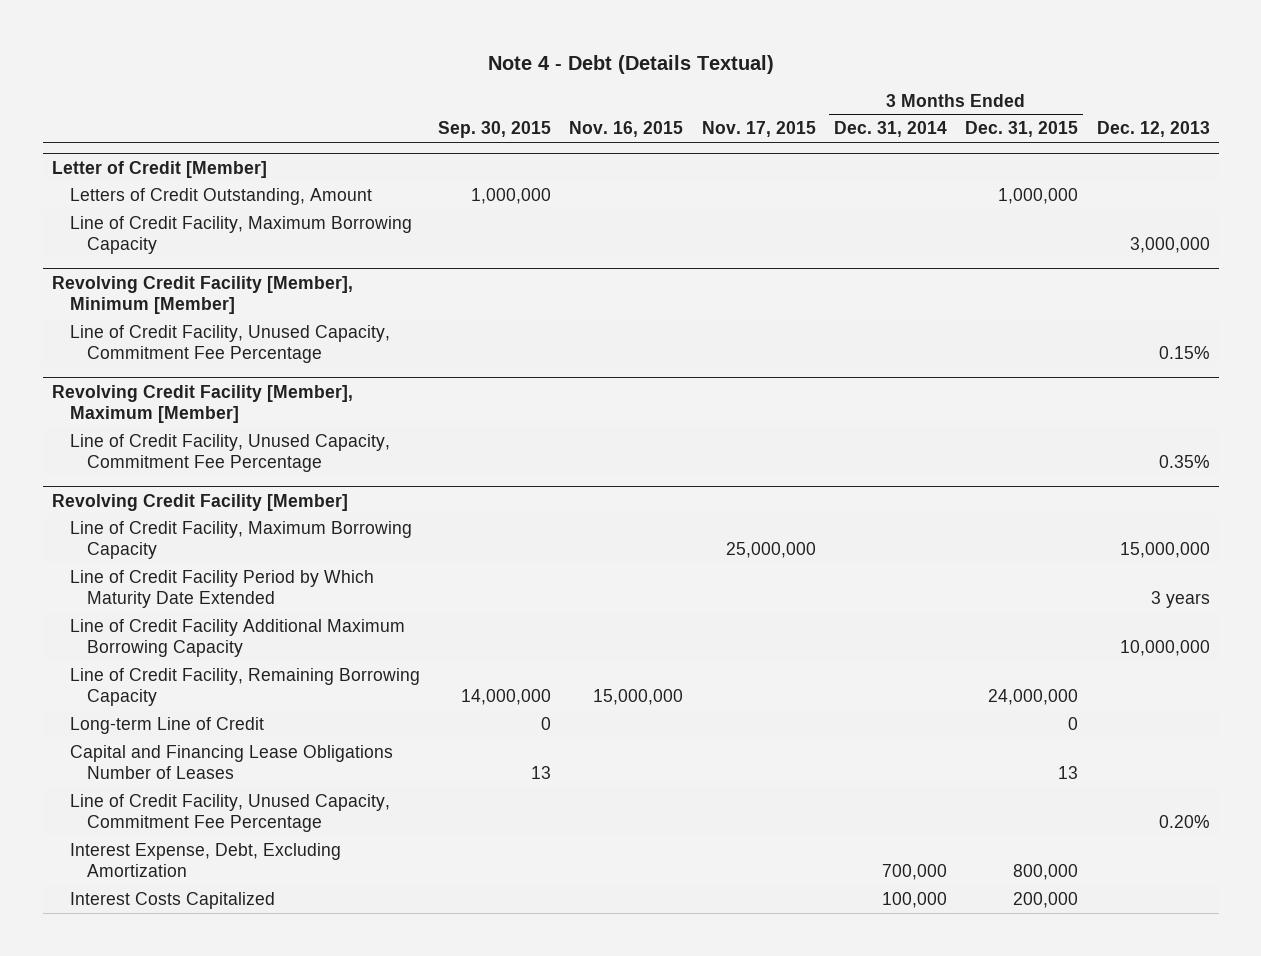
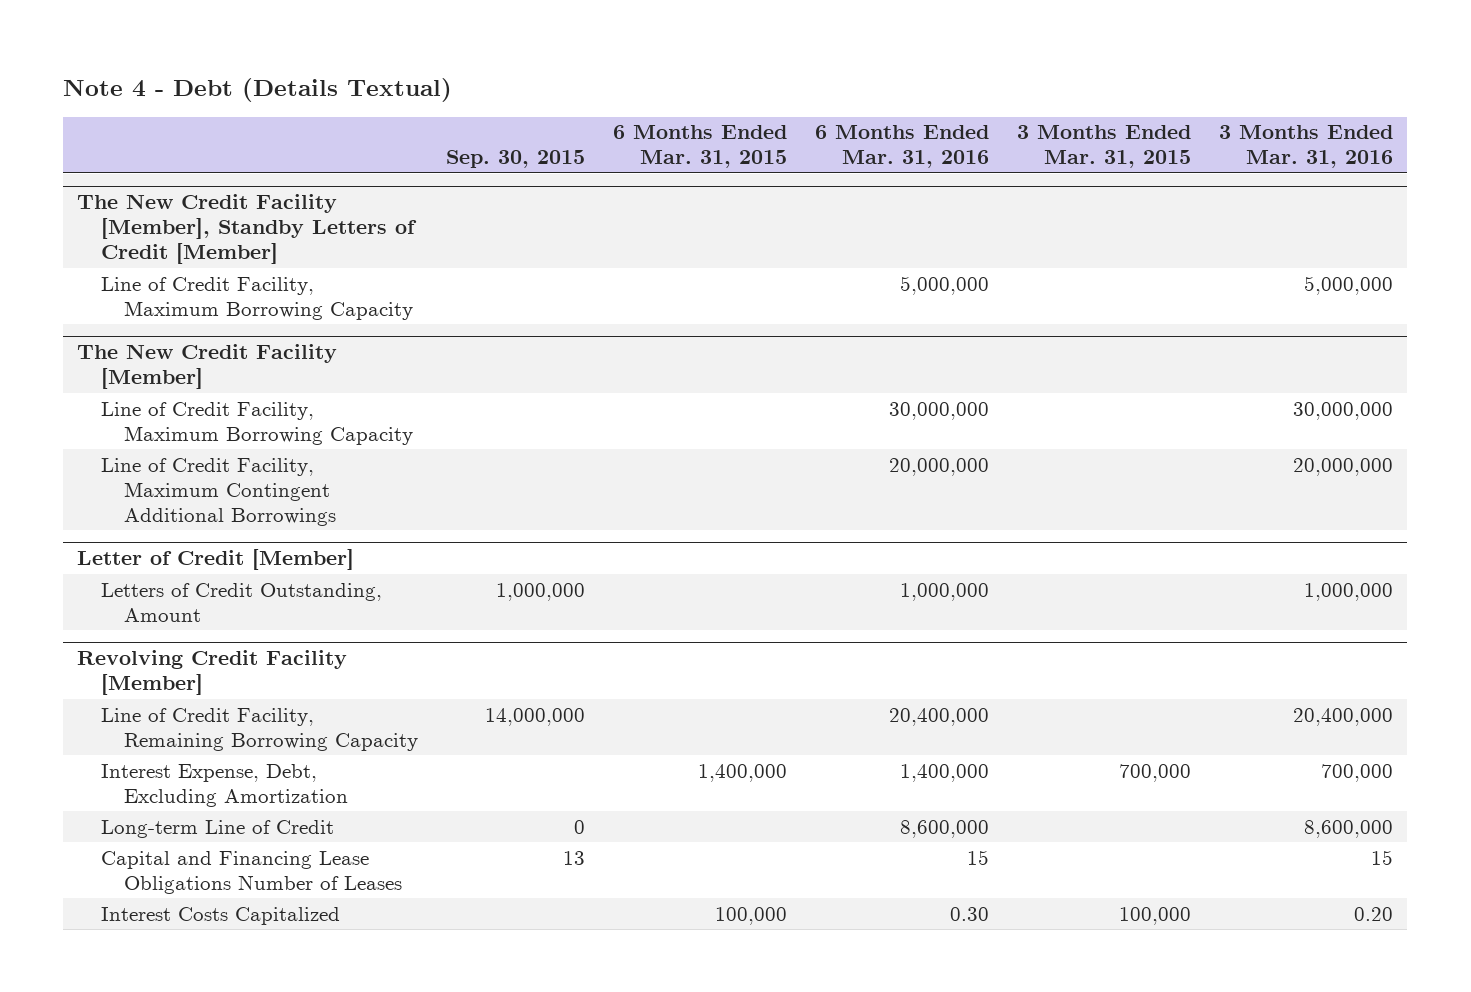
- | Sep. 30, 2015 | Nov. 16, 2015 | Nov. 17, 2015 | 3 Months Ended Dec. 31, 2014 | 3 Months Ended Dec. 31, 2015 | Dec. 12, 2013
+ | Sep. 30, 2015 | 6 Months Ended Mar. 31, 2015 | 6 Months Ended Mar. 31, 2016 | 3 Months Ended Mar. 31, 2015 | 3 Months Ended Mar. 31, 2016
+ The New Credit Facility [Member], Standby Letters of Credit [Member]
+ Line of Credit Facility, Maximum Borrowing Capacity | | | 5,000,000 | | 5,000,000
+ The New Credit Facility [Member]
+ Line of Credit Facility, Maximum Borrowing Capacity | | | 30,000,000 | | 30,000,000
+ Line of Credit Facility, Maximum Contingent Additional Borrowings | | | 20,000,000 | | 20,000,000
@ Letter of Credit [Member]
- Line of Credit Facility, Maximum Borrowing Capacity | | | | | | 3,000,000
- Revolving Credit Facility [Member], Minimum [Member]
- Line of Credit Facility, Unused Capacity, Commitment Fee Percentage | | | | | | 0.15%
- Revolving Credit Facility [Member], Maximum [Member]
- Line of Credit Facility, Unused Capacity, Commitment Fee Percentage | | | | | | 0.35%
@ Revolving Credit Facility [Member]
- Line of Credit Facility, Maximum Borrowing Capacity | | | 25,000,000 | | | 15,000,000
- Line of Credit Facility Period by Which Maturity Date Extended | | | | | | 3 years
- Line of Credit Facility Additional Maximum Borrowing Capacity | | | | | | 10,000,000
moved up: Interest Expense, Debt, Excluding Amortization | | 1,400,000 | 1,400,000 | 700,000 | 700,000
- Line of Credit Facility, Unused Capacity, Commitment Fee Percentage | | | | | | 0.20%

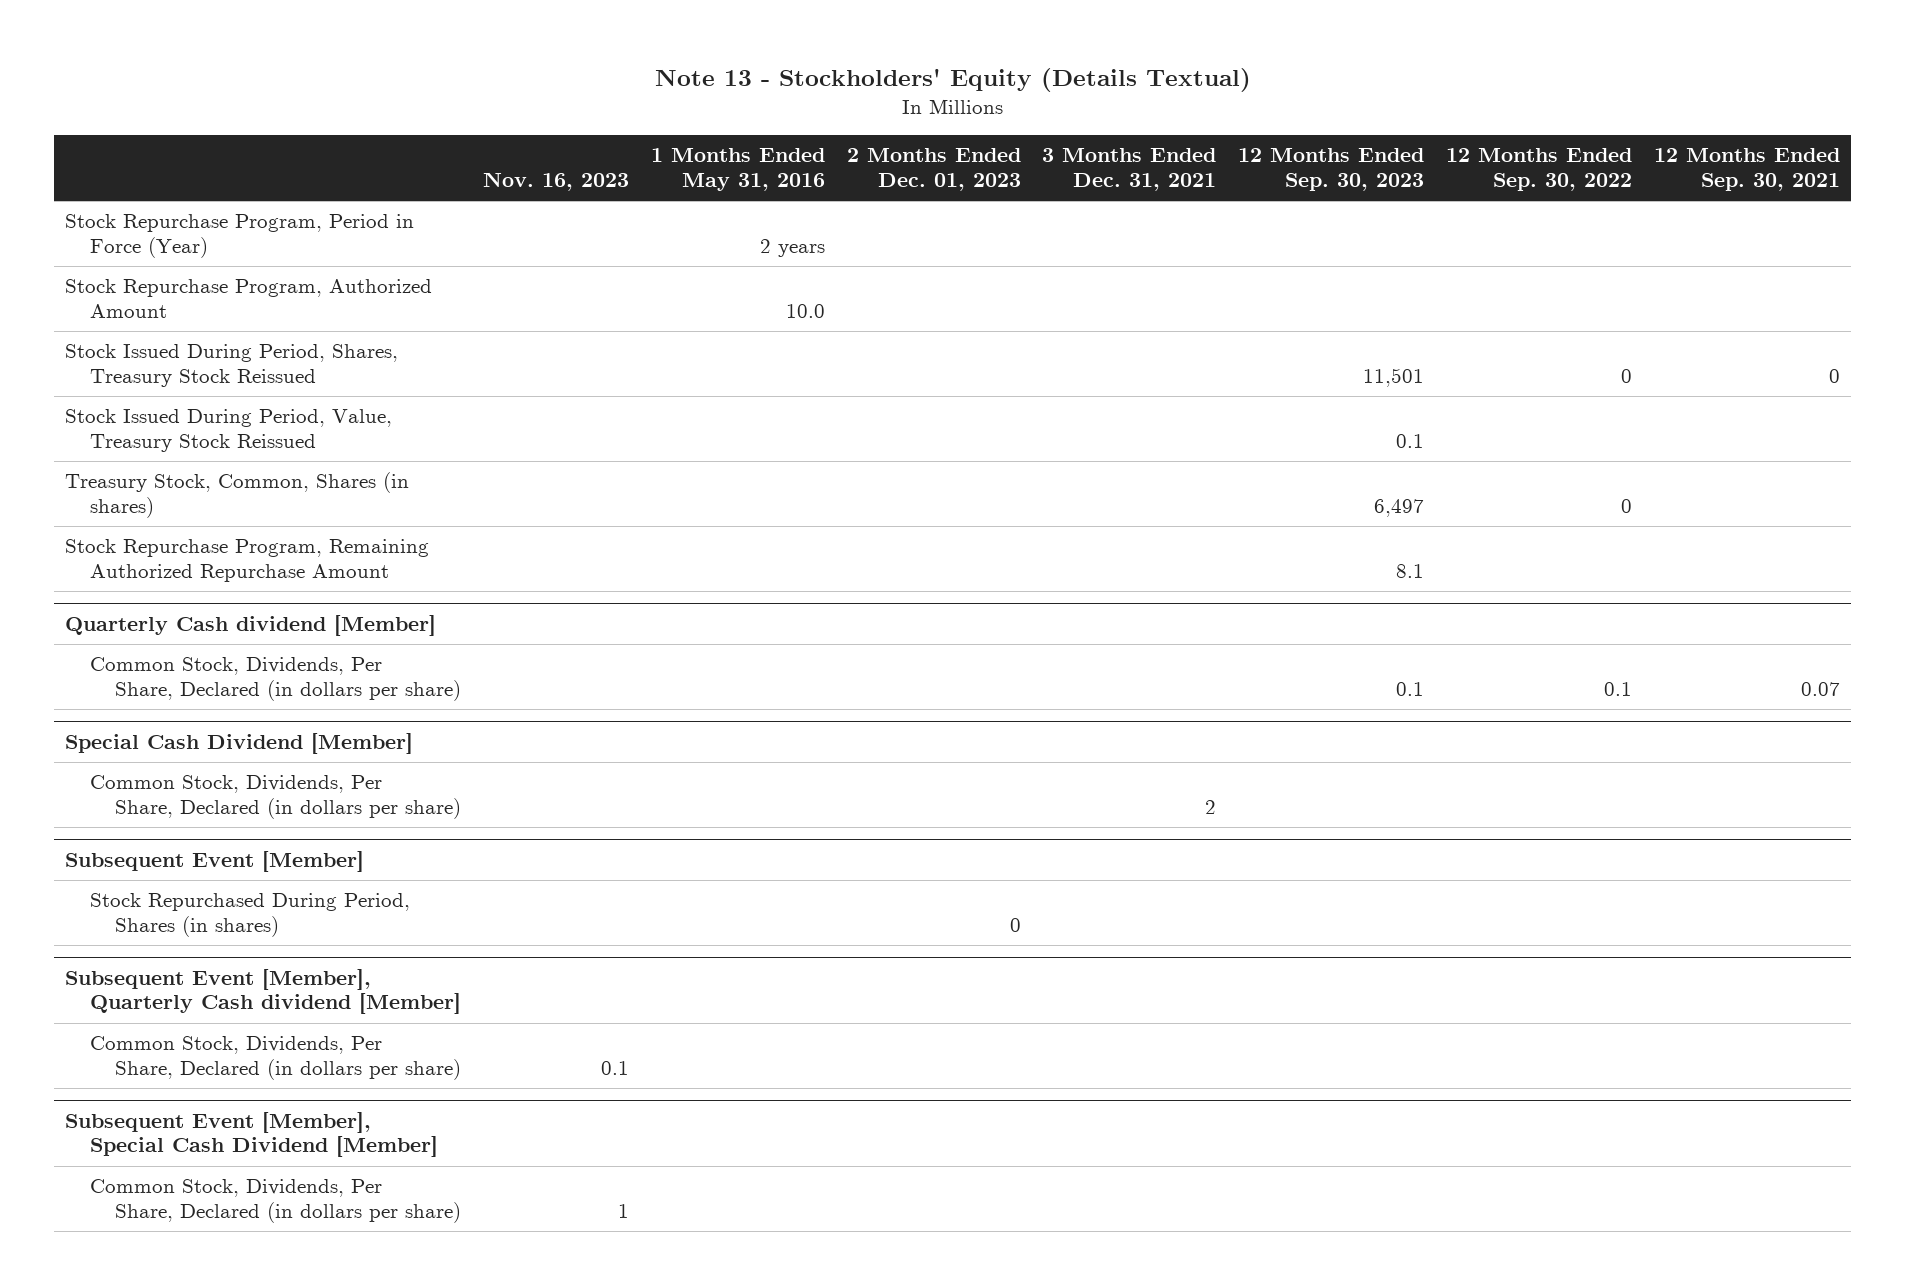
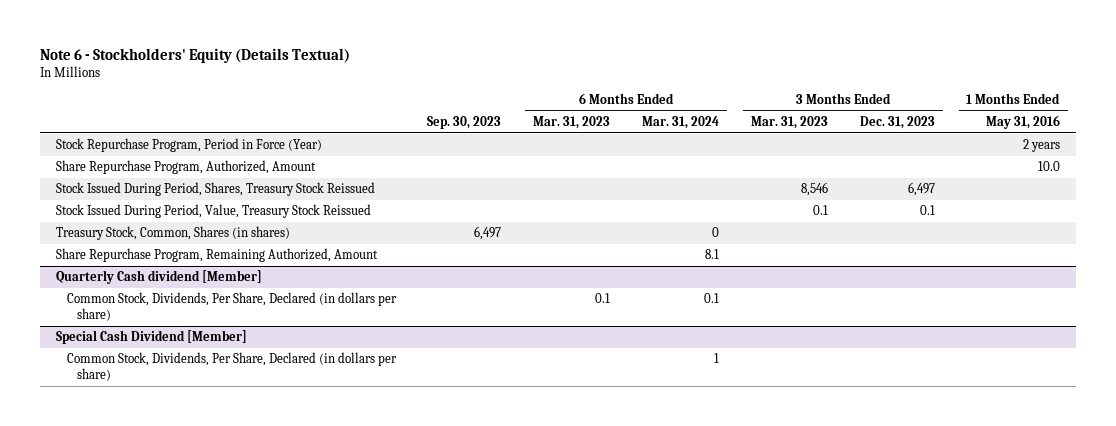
- Note 13 - Stockholders' Equity (Details Textual)
+ Note 6 - Stockholders' Equity (Details Textual)
- | Nov. 16, 2023 | 1 Months Ended May 31, 2016 | 2 Months Ended Dec. 01, 2023 | 3 Months Ended Dec. 31, 2021 | 12 Months Ended Sep. 30, 2023 | 12 Months Ended Sep. 30, 2022 | 12 Months Ended Sep. 30, 2021
+ | Sep. 30, 2023 | 6 Months Ended Mar. 31, 2023 | 6 Months Ended Mar. 31, 2024 | 3 Months Ended Mar. 31, 2023 | 3 Months Ended Dec. 31, 2023 | 1 Months Ended May 31, 2016
- Stock Repurchase Program, Authorized Amount | | 10.0 | | | | |
+ Share Repurchase Program, Authorized, Amount | | | | | | 10.0
- Stock Repurchase Program, Remaining Authorized Repurchase Amount | | | | | 8.1 | |
+ Share Repurchase Program, Remaining Authorized, Amount | | | 8.1 | | |
- Subsequent Event [Member]
- Stock Repurchased During Period, Shares (in shares) | | | 0 | | | |
- Subsequent Event [Member], Quarterly Cash dividend [Member]
- Common Stock, Dividends, Per Share, Declared (in dollars per share) | 0.1 | | | | | |
- Subsequent Event [Member], Special Cash Dividend [Member]
- Common Stock, Dividends, Per Share, Declared (in dollars per share) | 1 | | | | | |

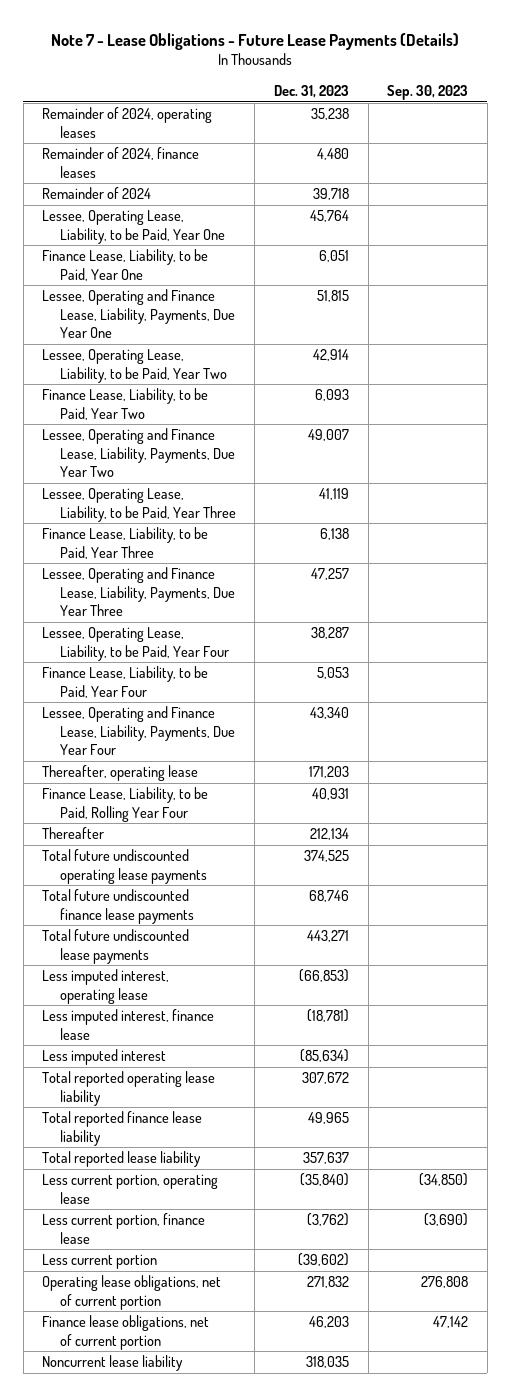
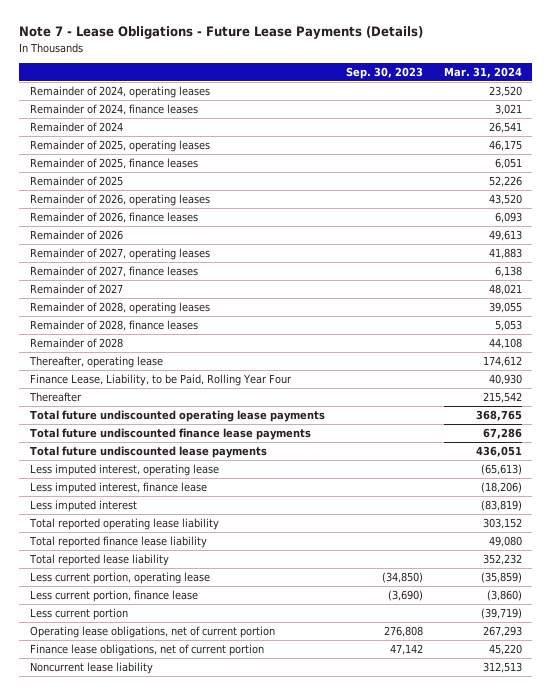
- | Dec. 31, 2023 | Sep. 30, 2023
+ | Sep. 30, 2023 | Mar. 31, 2024
- Lessee, Operating Lease, Liability, to be Paid, Year One | 45,764 |
- Finance Lease, Liability, to be Paid, Year One | 6,051 |
- Lessee, Operating and Finance Lease, Liability, Payments, Due Year One | 51,815 |
- Lessee, Operating Lease, Liability, to be Paid, Year Two | 42,914 |
- Finance Lease, Liability, to be Paid, Year Two | 6,093 |
- Lessee, Operating and Finance Lease, Liability, Payments, Due Year Two | 49,007 |
- Lessee, Operating Lease, Liability, to be Paid, Year Three | 41,119 |
- Finance Lease, Liability, to be Paid, Year Three | 6,138 |
- Lessee, Operating and Finance Lease, Liability, Payments, Due Year Three | 47,257 |
- Lessee, Operating Lease, Liability, to be Paid, Year Four | 38,287 |
- Finance Lease, Liability, to be Paid, Year Four | 5,053 |
- Lessee, Operating and Finance Lease, Liability, Payments, Due Year Four | 43,340 |
+ Remainder of 2025, operating leases | | 46,175
+ Remainder of 2025, finance leases | | 6,051
+ Remainder of 2025 | | 52,226
+ Remainder of 2026, operating leases | | 43,520
+ Remainder of 2026, finance leases | | 6,093
+ Remainder of 2026 | | 49,613
+ Remainder of 2027, operating leases | | 41,883
+ Remainder of 2027, finance leases | | 6,138
+ Remainder of 2027 | | 48,021
+ Remainder of 2028, operating leases | | 39,055
+ Remainder of 2028, finance leases | | 5,053
+ Remainder of 2028 | | 44,108

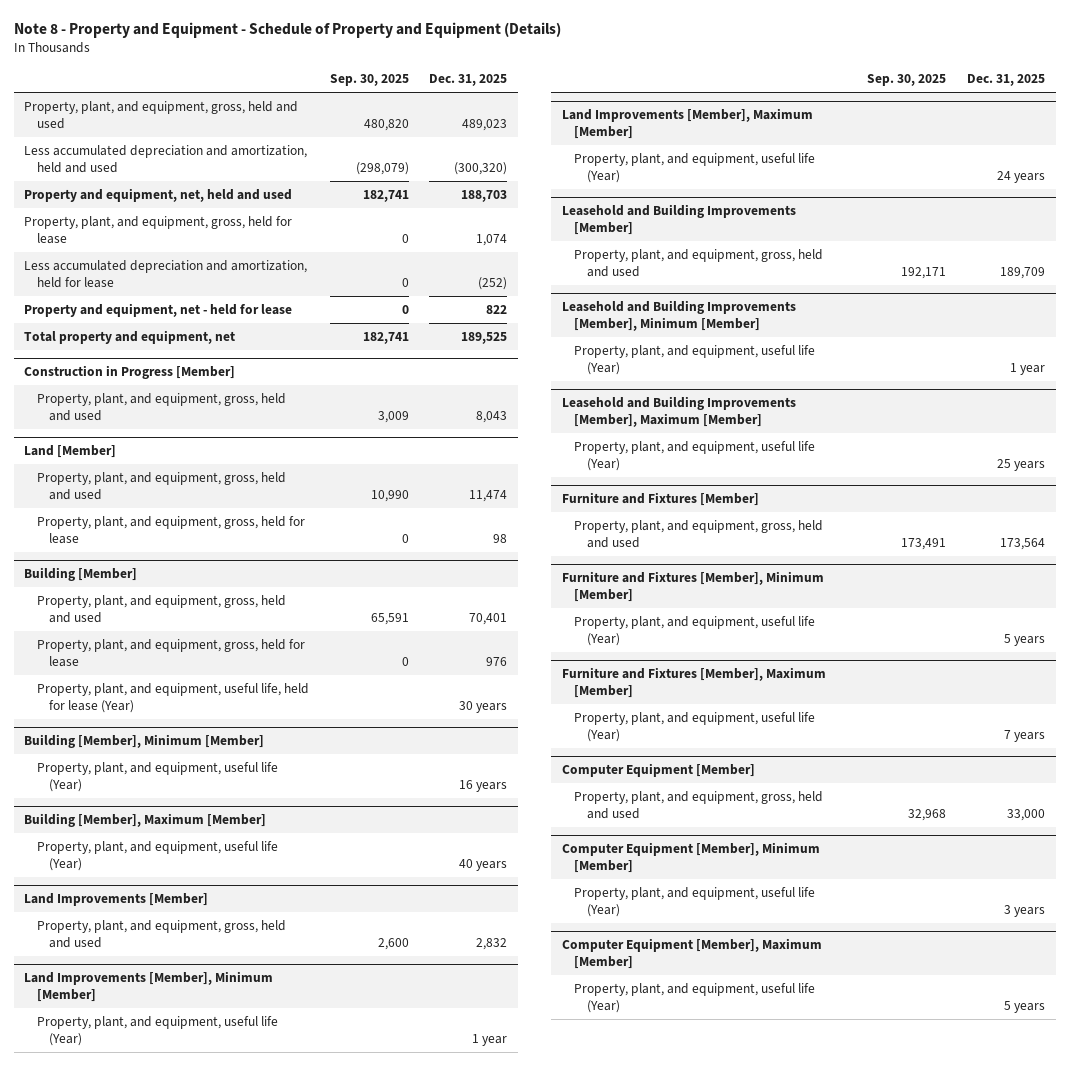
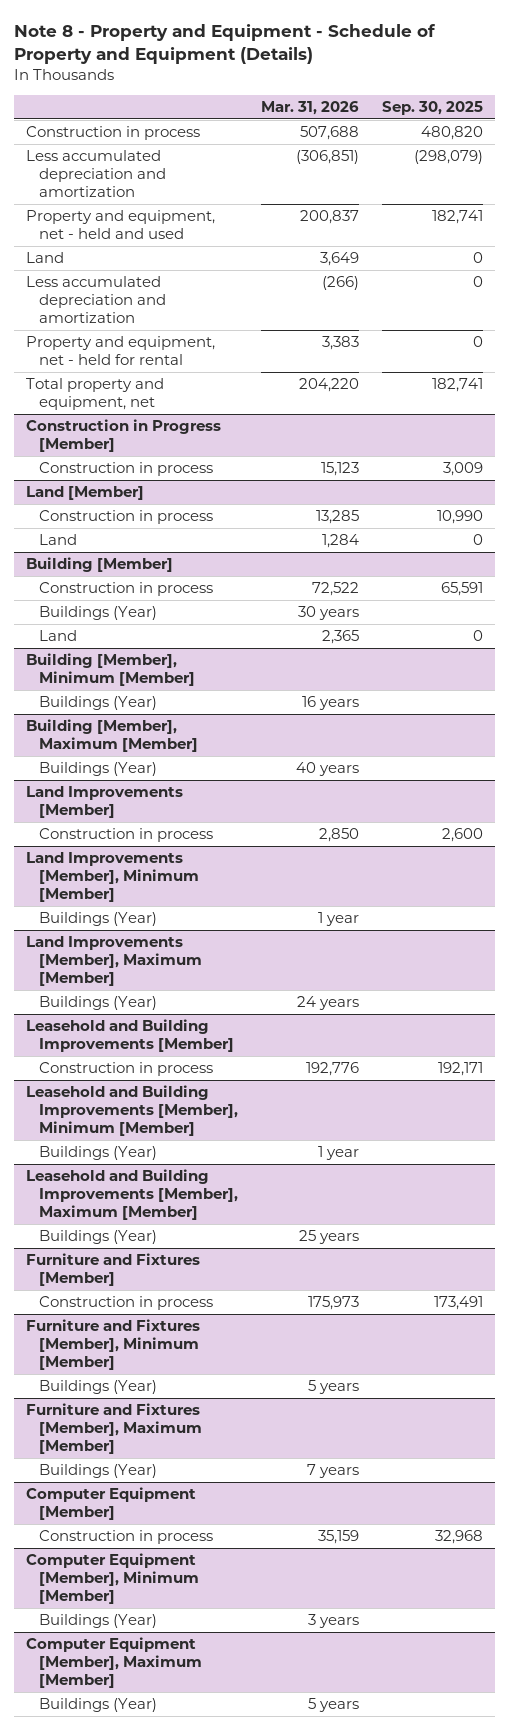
- | Sep. 30, 2025 | Dec. 31, 2025
+ | Mar. 31, 2026 | Sep. 30, 2025
- Property, plant, and equipment, gross, held and used | 480,820 | 489,023
- Less accumulated depreciation and amortization, held and used | (298,079) | (300,320)
- Property and equipment, net, held and used | 182,741 | 188,703
- Property, plant, and equipment, gross, held for lease | 0 | 1,074
- Less accumulated depreciation and amortization, held for lease | 0 | (252)
- Property and equipment, net - held for lease | 0 | 822
+ Construction in process | 507,688 | 480,820
+ Less accumulated depreciation and amortization | (306,851) | (298,079)
+ Property and equipment, net - held and used | 200,837 | 182,741
+ Land | 3,649 | 0
+ Less accumulated depreciation and amortization | (266) | 0
+ Property and equipment, net - held for rental | 3,383 | 0
@ Construction in Progress [Member]
- Property, plant, and equipment, gross, held and used | 3,009 | 8,043
+ Construction in process | 15,123 | 3,009
@ Land [Member]
- Property, plant, and equipment, gross, held and used | 10,990 | 11,474
- Property, plant, and equipment, gross, held for lease | 0 | 98
+ Construction in process | 13,285 | 10,990
+ Land | 1,284 | 0
@ Building [Member]
- Property, plant, and equipment, gross, held and used | 65,591 | 70,401
- Property, plant, and equipment, gross, held for lease | 0 | 976
- Property, plant, and equipment, useful life, held for lease (Year) | | 30 years
+ Construction in process | 72,522 | 65,591
+ Buildings (Year) | 30 years |
+ Land | 2,365 | 0
@ Building [Member], Minimum [Member]
- Property, plant, and equipment, useful life (Year) | | 16 years
+ Buildings (Year) | 16 years |
@ Building [Member], Maximum [Member]
- Property, plant, and equipment, useful life (Year) | | 40 years
+ Buildings (Year) | 40 years |
@ Land Improvements [Member]
- Property, plant, and equipment, gross, held and used | 2,600 | 2,832
+ Construction in process | 2,850 | 2,600
@ Land Improvements [Member], Minimum [Member]
- Property, plant, and equipment, useful life (Year) | | 1 year
+ Buildings (Year) | 1 year |
@ Land Improvements [Member], Maximum [Member]
- Property, plant, and equipment, useful life (Year) | | 24 years
+ Buildings (Year) | 24 years |
@ Leasehold and Building Improvements [Member]
- Property, plant, and equipment, gross, held and used | 192,171 | 189,709
+ Construction in process | 192,776 | 192,171
@ Leasehold and Building Improvements [Member], Minimum [Member]
- Property, plant, and equipment, useful life (Year) | | 1 year
+ Buildings (Year) | 1 year |
@ Leasehold and Building Improvements [Member], Maximum [Member]
- Property, plant, and equipment, useful life (Year) | | 25 years
+ Buildings (Year) | 25 years |
@ Furniture and Fixtures [Member]
- Property, plant, and equipment, gross, held and used | 173,491 | 173,564
+ Construction in process | 175,973 | 173,491
@ Furniture and Fixtures [Member], Minimum [Member]
- Property, plant, and equipment, useful life (Year) | | 5 years
+ Buildings (Year) | 5 years |
@ Furniture and Fixtures [Member], Maximum [Member]
- Property, plant, and equipment, useful life (Year) | | 7 years
+ Buildings (Year) | 7 years |
@ Computer Equipment [Member]
- Property, plant, and equipment, gross, held and used | 32,968 | 33,000
+ Construction in process | 35,159 | 32,968
@ Computer Equipment [Member], Minimum [Member]
- Property, plant, and equipment, useful life (Year) | | 3 years
+ Buildings (Year) | 3 years |
@ Computer Equipment [Member], Maximum [Member]
- Property, plant, and equipment, useful life (Year) | | 5 years
+ Buildings (Year) | 5 years |

